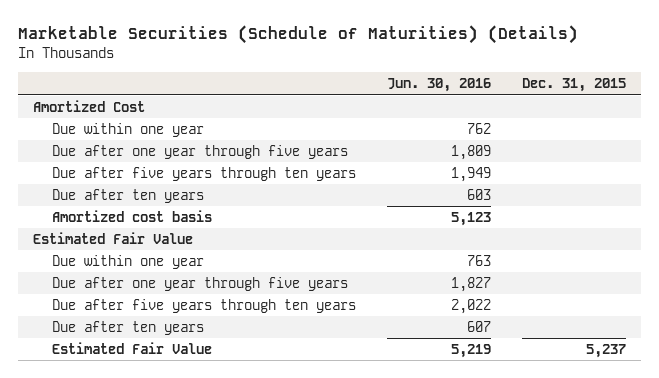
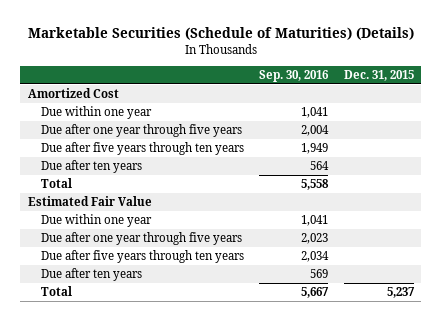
- | Jun. 30, 2016 | Dec. 31, 2015
+ | Sep. 30, 2016 | Dec. 31, 2015
- Amortized cost basis | 5,123 |
+ Total | 5,558 |
- Estimated Fair Value | 5,219 | 5,237
+ Total | 5,667 | 5,237

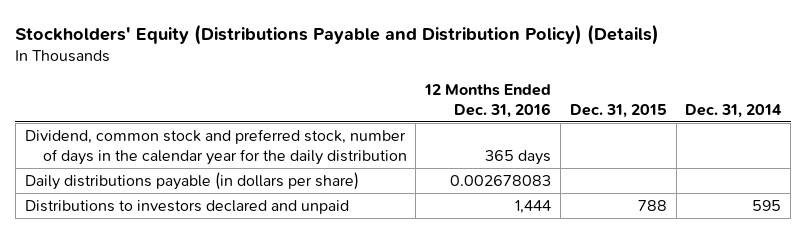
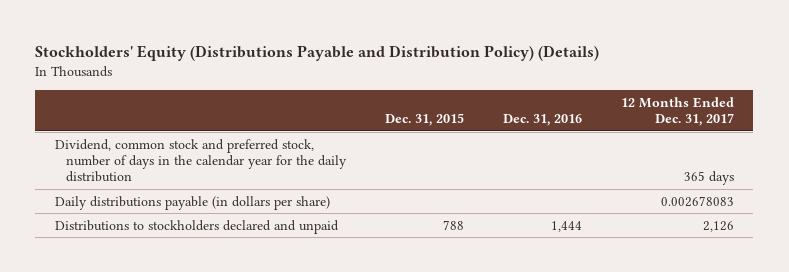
- | 12 Months Ended Dec. 31, 2016 | Dec. 31, 2015 | Dec. 31, 2014
+ | Dec. 31, 2015 | Dec. 31, 2016 | 12 Months Ended Dec. 31, 2017
- Distributions to investors declared and unpaid | 1,444 | 788 | 595
+ Distributions to stockholders declared and unpaid | 788 | 1,444 | 2,126

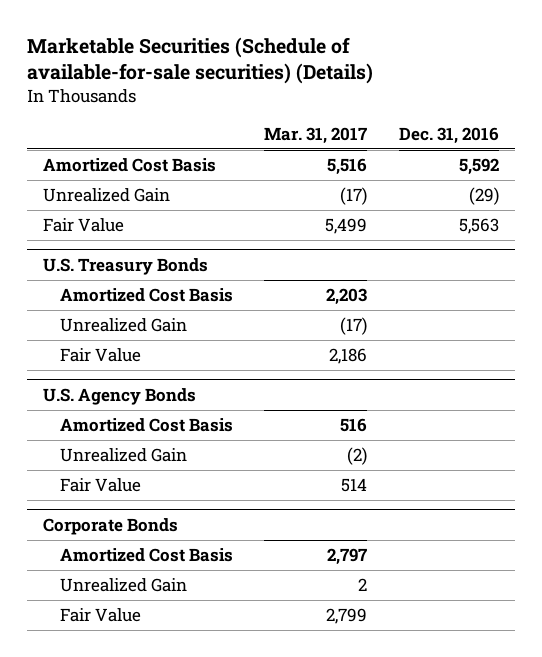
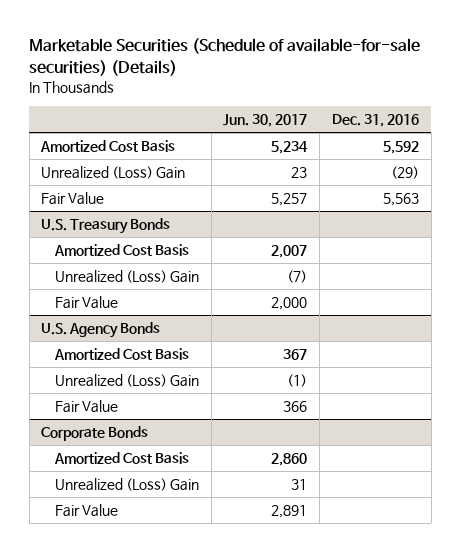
- | Mar. 31, 2017 | Dec. 31, 2016
+ | Jun. 30, 2017 | Dec. 31, 2016
- Unrealized Gain | (17) | (29)
+ Unrealized (Loss) Gain | 23 | (29)
@ U.S. Treasury Bonds
- Unrealized Gain | (17) |
+ Unrealized (Loss) Gain | (7) |
@ U.S. Agency Bonds
- Unrealized Gain | (2) |
+ Unrealized (Loss) Gain | (1) |
@ Corporate Bonds
- Unrealized Gain | 2 |
+ Unrealized (Loss) Gain | 31 |

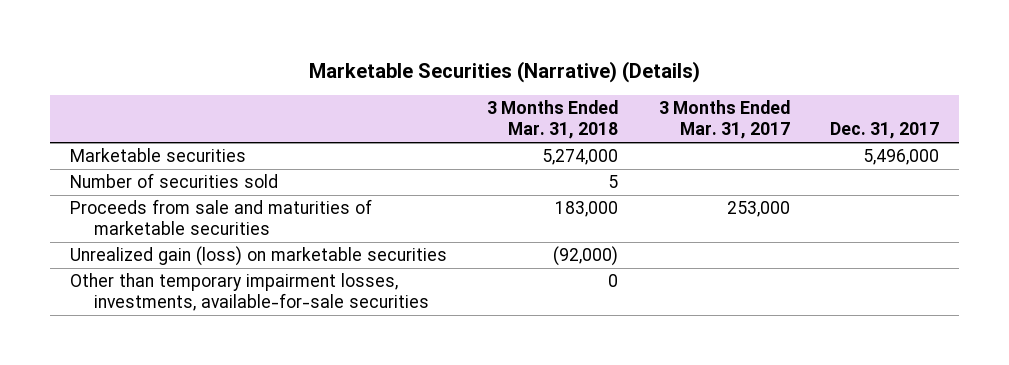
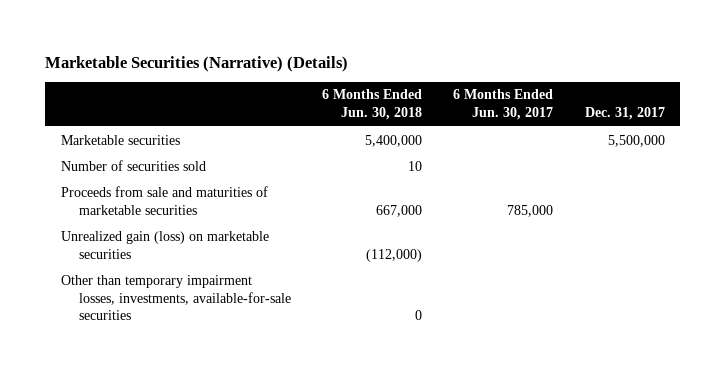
- | 3 Months Ended Mar. 31, 2018 | 3 Months Ended Mar. 31, 2017 | Dec. 31, 2017
+ | 6 Months Ended Jun. 30, 2018 | 6 Months Ended Jun. 30, 2017 | Dec. 31, 2017
- Marketable securities | 5,274,000 | | 5,496,000
+ Marketable securities | 5,400,000 | | 5,500,000

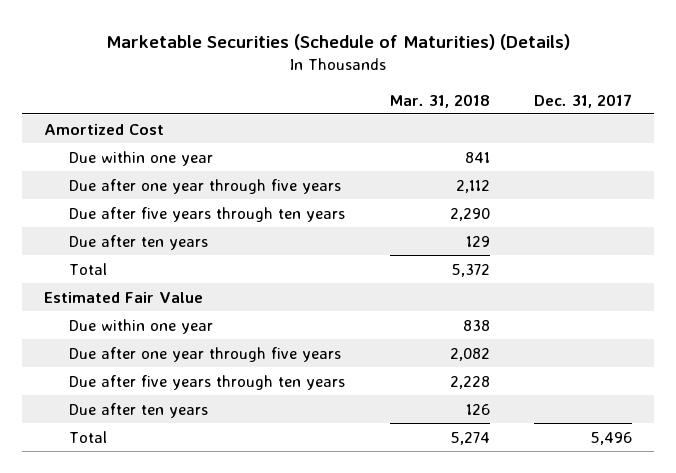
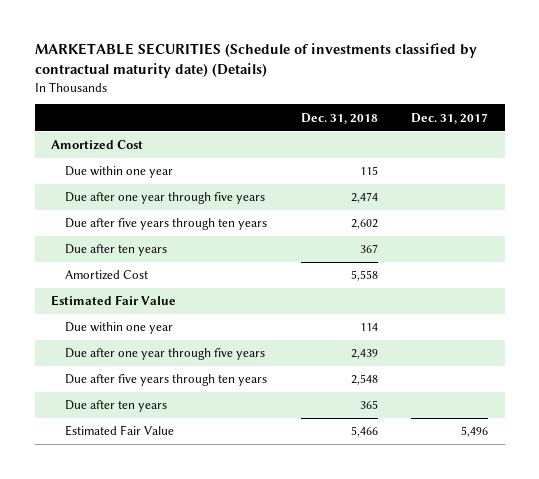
- Marketable Securities (Schedule of Maturities) (Details)
+ MARKETABLE SECURITIES (Schedule of investments classified by contractual maturity date) (Details)
- | Mar. 31, 2018 | Dec. 31, 2017
+ | Dec. 31, 2018 | Dec. 31, 2017
- Total | 5,372 |
+ Amortized Cost | 5,558 |
- Total | 5,274 | 5,496
+ Estimated Fair Value | 5,466 | 5,496

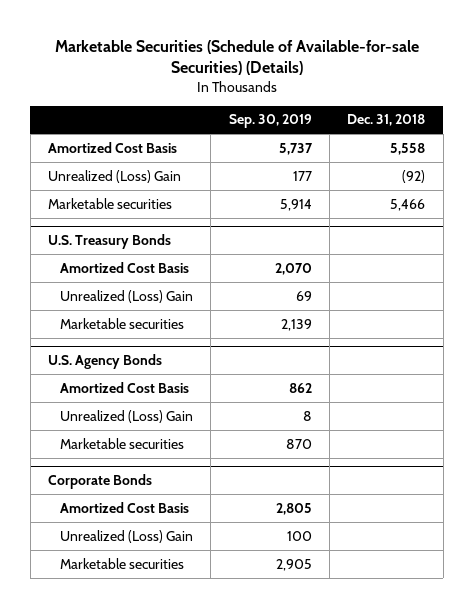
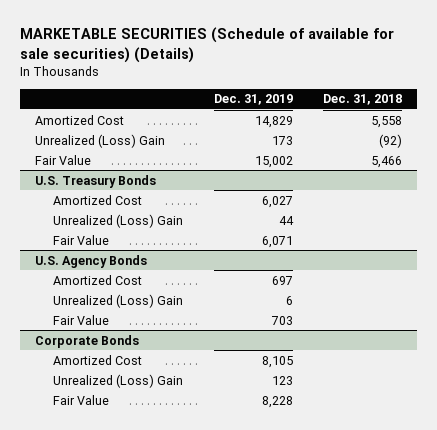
- Marketable Securities (Schedule of Available-for-sale Securities) (Details)
+ MARKETABLE SECURITIES (Schedule of available for sale securities) (Details)
- | Sep. 30, 2019 | Dec. 31, 2018
+ | Dec. 31, 2019 | Dec. 31, 2018
- Amortized Cost Basis | 5,737 | 5,558
+ Amortized Cost | 14,829 | 5,558
- Marketable securities | 5,914 | 5,466
+ Fair Value | 15,002 | 5,466
@ U.S. Treasury Bonds
- Amortized Cost Basis | 2,070 |
+ Amortized Cost | 6,027 |
- Marketable securities | 2,139 |
+ Fair Value | 6,071 |
@ U.S. Agency Bonds
- Amortized Cost Basis | 862 |
+ Amortized Cost | 697 |
- Marketable securities | 870 |
+ Fair Value | 703 |
@ Corporate Bonds
- Amortized Cost Basis | 2,805 |
+ Amortized Cost | 8,105 |
- Marketable securities | 2,905 |
+ Fair Value | 8,228 |

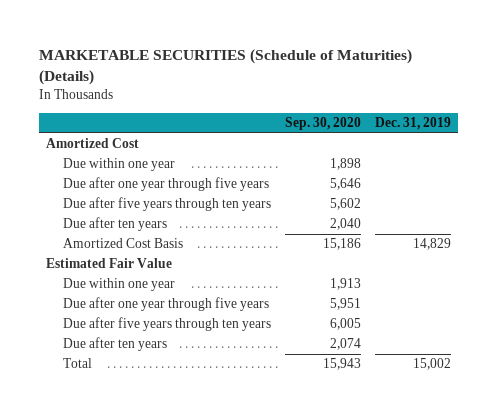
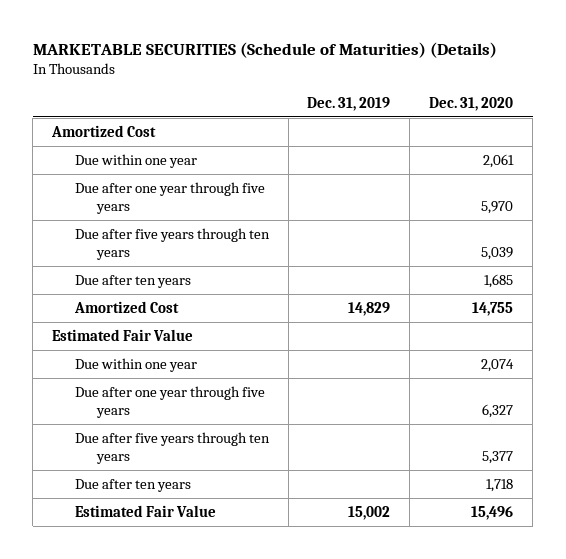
- | Sep. 30, 2020 | Dec. 31, 2019
+ | Dec. 31, 2019 | Dec. 31, 2020
- Amortized Cost Basis | 15,186 | 14,829
+ Amortized Cost | 14,829 | 14,755
- Total | 15,943 | 15,002
+ Estimated Fair Value | 15,002 | 15,496

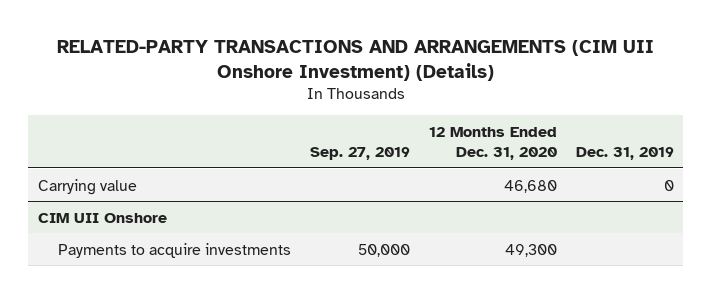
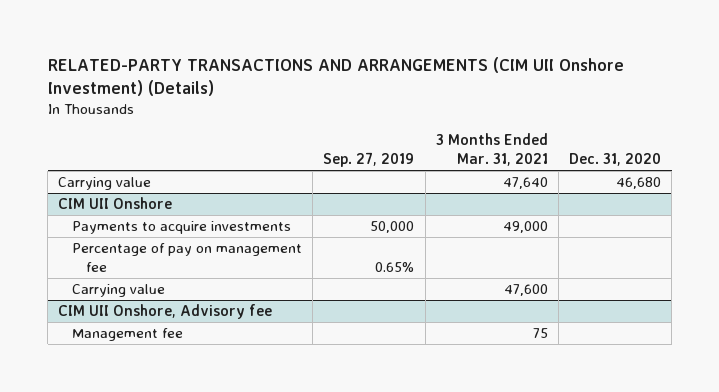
- | Sep. 27, 2019 | 12 Months Ended Dec. 31, 2020 | Dec. 31, 2019
+ | Sep. 27, 2019 | 3 Months Ended Mar. 31, 2021 | Dec. 31, 2020
@ CIM UII Onshore
+ Percentage of pay on management fee | 0.65% | |
+ Carrying value | | 47,600 |
+ CIM UII Onshore, Advisory fee
+ Management fee | | 75 |

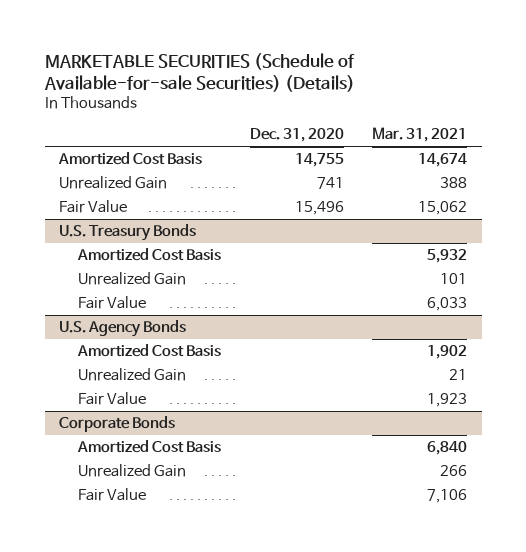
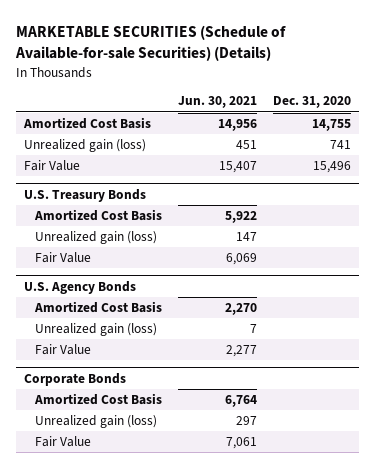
- | Dec. 31, 2020 | Mar. 31, 2021
+ | Jun. 30, 2021 | Dec. 31, 2020
- Unrealized Gain | 741 | 388
+ Unrealized gain (loss) | 451 | 741
@ U.S. Treasury Bonds
- Unrealized Gain | | 101
+ Unrealized gain (loss) | 147 |
@ U.S. Agency Bonds
- Unrealized Gain | | 21
+ Unrealized gain (loss) | 7 |
@ Corporate Bonds
- Unrealized Gain | | 266
+ Unrealized gain (loss) | 297 |

